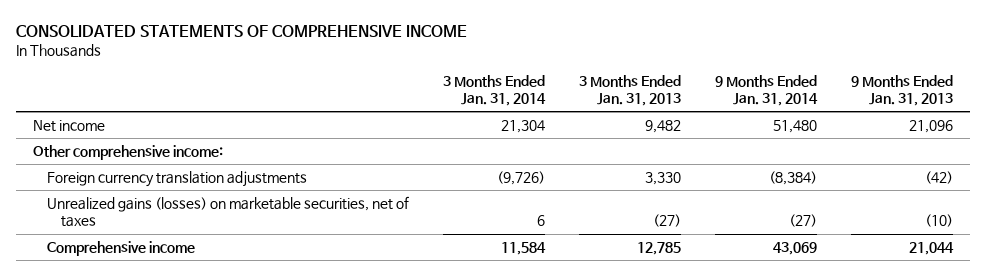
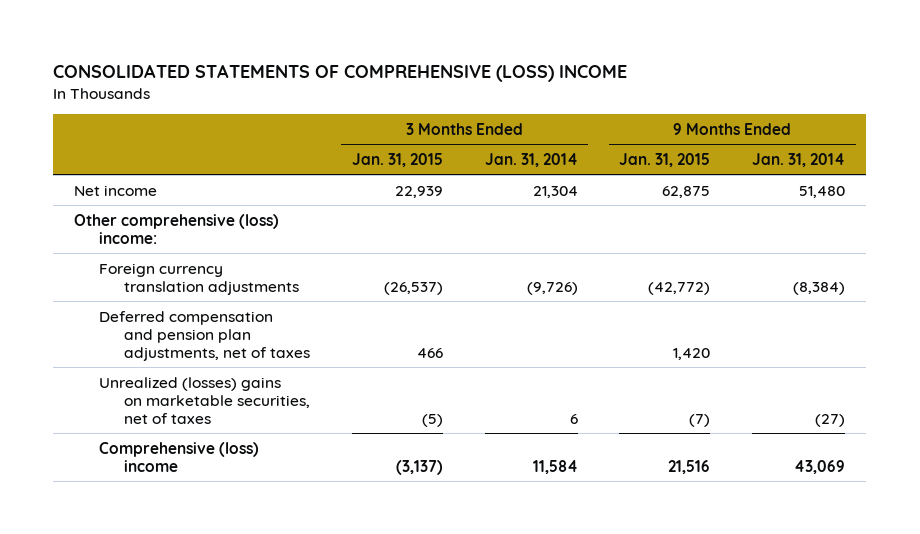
- CONSOLIDATED STATEMENTS OF COMPREHENSIVE INCOME
+ CONSOLIDATED STATEMENTS OF COMPREHENSIVE (LOSS) INCOME
- | 3 Months Ended Jan. 31, 2014 | 3 Months Ended Jan. 31, 2013 | 9 Months Ended Jan. 31, 2014 | 9 Months Ended Jan. 31, 2013
+ | 3 Months Ended Jan. 31, 2015 | 3 Months Ended Jan. 31, 2014 | 9 Months Ended Jan. 31, 2015 | 9 Months Ended Jan. 31, 2014
- Other comprehensive income:
+ Other comprehensive (loss) income:
- Unrealized gains (losses) on marketable securities, net of taxes | 6 | (27) | (27) | (10)
- Comprehensive income | 11,584 | 12,785 | 43,069 | 21,044
+ Deferred compensation and pension plan adjustments, net of taxes | 466 | | 1,420 |
+ Unrealized (losses) gains on marketable securities, net of taxes | (5) | 6 | (7) | (27)
+ Comprehensive (loss) income | (3,137) | 11,584 | 21,516 | 43,069

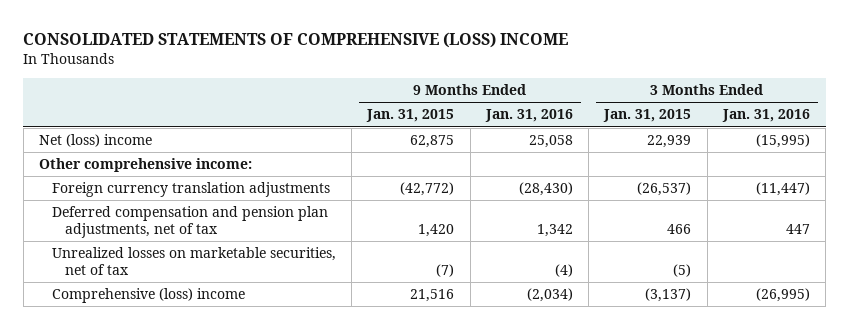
- | 3 Months Ended Jan. 31, 2015 | 3 Months Ended Jan. 31, 2014 | 9 Months Ended Jan. 31, 2015 | 9 Months Ended Jan. 31, 2014
+ | 9 Months Ended Jan. 31, 2015 | 9 Months Ended Jan. 31, 2016 | 3 Months Ended Jan. 31, 2015 | 3 Months Ended Jan. 31, 2016
- Net income | 22,939 | 21,304 | 62,875 | 51,480
- Other comprehensive (loss) income:
+ Net (loss) income | 62,875 | 25,058 | 22,939 | (15,995)
+ Other comprehensive income:
- Deferred compensation and pension plan adjustments, net of taxes | 466 | | 1,420 |
- Unrealized (losses) gains on marketable securities, net of taxes | (5) | 6 | (7) | (27)
+ Deferred compensation and pension plan adjustments, net of tax | 1,420 | 1,342 | 466 | 447
+ Unrealized losses on marketable securities, net of tax | (7) | (4) | (5) |

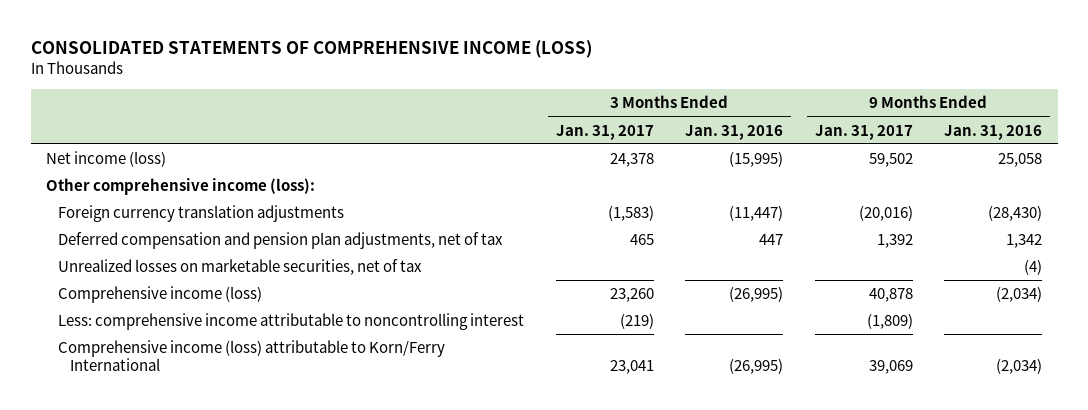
- CONSOLIDATED STATEMENTS OF COMPREHENSIVE (LOSS) INCOME
+ CONSOLIDATED STATEMENTS OF COMPREHENSIVE INCOME (LOSS)
- | 9 Months Ended Jan. 31, 2015 | 9 Months Ended Jan. 31, 2016 | 3 Months Ended Jan. 31, 2015 | 3 Months Ended Jan. 31, 2016
+ | 3 Months Ended Jan. 31, 2017 | 3 Months Ended Jan. 31, 2016 | 9 Months Ended Jan. 31, 2017 | 9 Months Ended Jan. 31, 2016
- Net (loss) income | 62,875 | 25,058 | 22,939 | (15,995)
- Other comprehensive income:
+ Net income (loss) | 24,378 | (15,995) | 59,502 | 25,058
+ Other comprehensive income (loss):
- Comprehensive (loss) income | 21,516 | (2,034) | (3,137) | (26,995)
+ Comprehensive income (loss) | 23,260 | (26,995) | 40,878 | (2,034)
+ Less: comprehensive income attributable to noncontrolling interest | (219) | | (1,809) |
+ Comprehensive income (loss) attributable to Korn/Ferry International | 23,041 | (26,995) | 39,069 | (2,034)

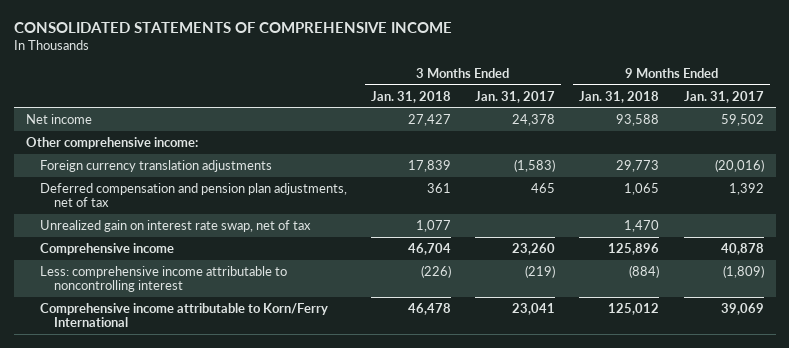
- CONSOLIDATED STATEMENTS OF COMPREHENSIVE INCOME (LOSS)
+ CONSOLIDATED STATEMENTS OF COMPREHENSIVE INCOME
- | 3 Months Ended Jan. 31, 2017 | 3 Months Ended Jan. 31, 2016 | 9 Months Ended Jan. 31, 2017 | 9 Months Ended Jan. 31, 2016
+ | 3 Months Ended Jan. 31, 2018 | 3 Months Ended Jan. 31, 2017 | 9 Months Ended Jan. 31, 2018 | 9 Months Ended Jan. 31, 2017
- Net income (loss) | 24,378 | (15,995) | 59,502 | 25,058
- Other comprehensive income (loss):
+ Net income | 27,427 | 24,378 | 93,588 | 59,502
+ Other comprehensive income:
- Unrealized losses on marketable securities, net of tax | | | | (4)
- Comprehensive income (loss) | 23,260 | (26,995) | 40,878 | (2,034)
+ Unrealized gain on interest rate swap, net of tax | 1,077 | | 1,470 |
+ Comprehensive income | 46,704 | 23,260 | 125,896 | 40,878
- Comprehensive income (loss) attributable to Korn/Ferry International | 23,041 | (26,995) | 39,069 | (2,034)
+ Comprehensive income attributable to Korn/Ferry International | 46,478 | 23,041 | 125,012 | 39,069

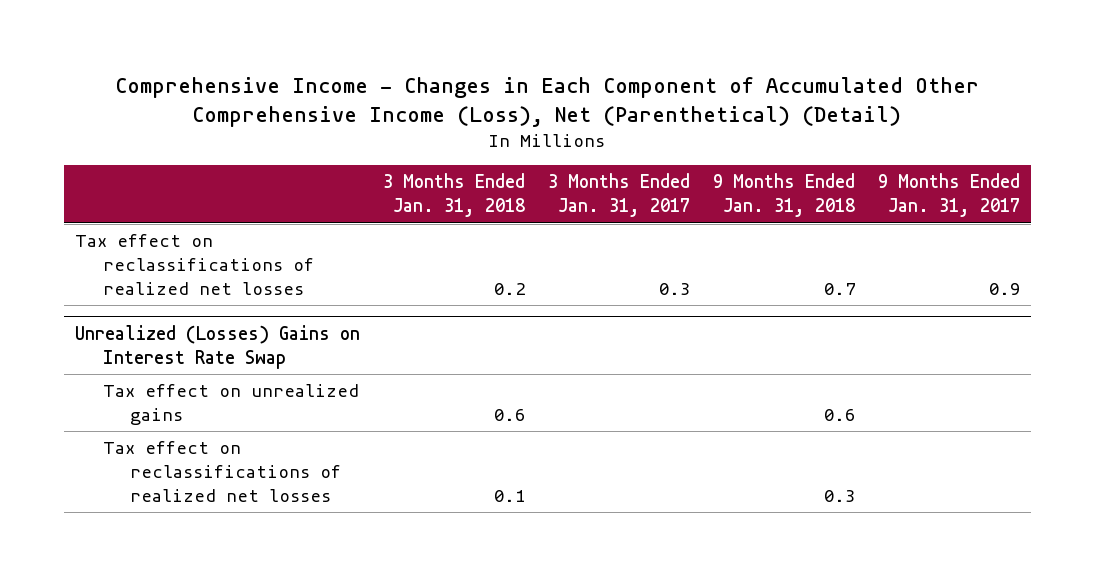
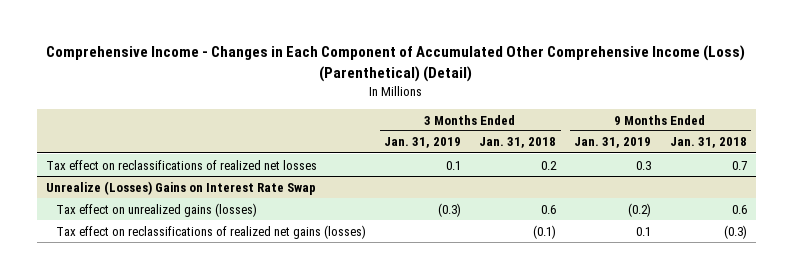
- Comprehensive Income - Changes in Each Component of Accumulated Other Comprehensive Income (Loss), Net (Parenthetical) (Detail)
+ Comprehensive Income - Changes in Each Component of Accumulated Other Comprehensive Income (Loss) (Parenthetical) (Detail)
- | 3 Months Ended Jan. 31, 2018 | 3 Months Ended Jan. 31, 2017 | 9 Months Ended Jan. 31, 2018 | 9 Months Ended Jan. 31, 2017
+ | 3 Months Ended Jan. 31, 2019 | 3 Months Ended Jan. 31, 2018 | 9 Months Ended Jan. 31, 2019 | 9 Months Ended Jan. 31, 2018
- Unrealized (Losses) Gains on Interest Rate Swap
- Tax effect on unrealized gains | 0.6 | | 0.6 |
- Tax effect on reclassifications of realized net losses | 0.1 | | 0.3 |
+ Unrealize (Losses) Gains on Interest Rate Swap
+ Tax effect on unrealized gains (losses) | (0.3) | 0.6 | (0.2) | 0.6
+ Tax effect on reclassifications of realized net gains (losses) | | (0.1) | 0.1 | (0.3)

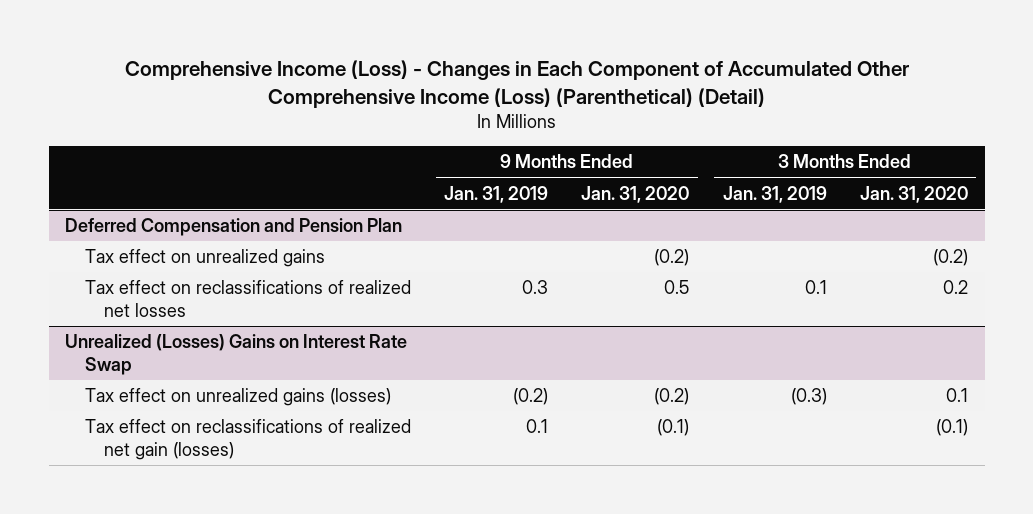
- Comprehensive Income - Changes in Each Component of Accumulated Other Comprehensive Income (Loss) (Parenthetical) (Detail)
+ Comprehensive Income (Loss) - Changes in Each Component of Accumulated Other Comprehensive Income (Loss) (Parenthetical) (Detail)
- | 3 Months Ended Jan. 31, 2019 | 3 Months Ended Jan. 31, 2018 | 9 Months Ended Jan. 31, 2019 | 9 Months Ended Jan. 31, 2018
+ | 9 Months Ended Jan. 31, 2019 | 9 Months Ended Jan. 31, 2020 | 3 Months Ended Jan. 31, 2019 | 3 Months Ended Jan. 31, 2020
+ Deferred Compensation and Pension Plan
+ Tax effect on unrealized gains | | (0.2) | | (0.2)
- Unrealize (Losses) Gains on Interest Rate Swap
+ Unrealized (Losses) Gains on Interest Rate Swap
- Tax effect on reclassifications of realized net gains (losses) | | (0.1) | 0.1 | (0.3)
+ Tax effect on reclassifications of realized net gain (losses) | 0.1 | (0.1) | | (0.1)

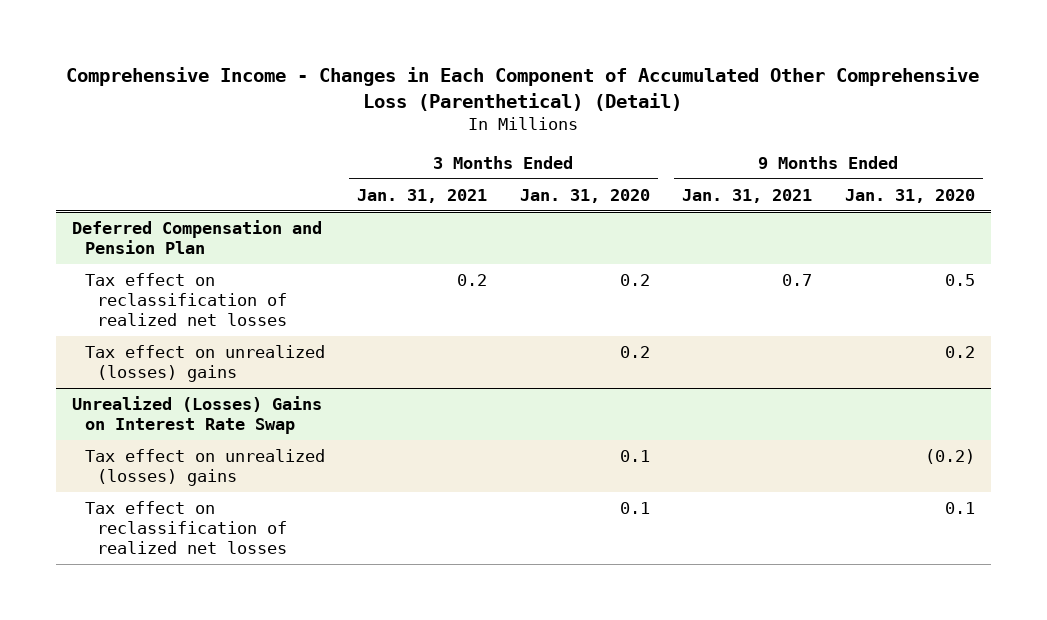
- Comprehensive Income (Loss) - Changes in Each Component of Accumulated Other Comprehensive Income (Loss) (Parenthetical) (Detail)
+ Comprehensive Income - Changes in Each Component of Accumulated Other Comprehensive Loss (Parenthetical) (Detail)
- | 9 Months Ended Jan. 31, 2019 | 9 Months Ended Jan. 31, 2020 | 3 Months Ended Jan. 31, 2019 | 3 Months Ended Jan. 31, 2020
+ | 3 Months Ended Jan. 31, 2021 | 3 Months Ended Jan. 31, 2020 | 9 Months Ended Jan. 31, 2021 | 9 Months Ended Jan. 31, 2020
@ Deferred Compensation and Pension Plan
- Tax effect on unrealized gains | | (0.2) | | (0.2)
- Tax effect on reclassifications of realized net losses | 0.3 | 0.5 | 0.1 | 0.2
+ Tax effect on reclassification of realized net losses | 0.2 | 0.2 | 0.7 | 0.5
+ Tax effect on unrealized (losses) gains | | 0.2 | | 0.2
@ Unrealized (Losses) Gains on Interest Rate Swap
- Tax effect on unrealized gains (losses) | (0.2) | (0.2) | (0.3) | 0.1
- Tax effect on reclassifications of realized net gain (losses) | 0.1 | (0.1) | | (0.1)
+ Tax effect on unrealized (losses) gains | | 0.1 | | (0.2)
+ Tax effect on reclassification of realized net losses | | 0.1 | | 0.1

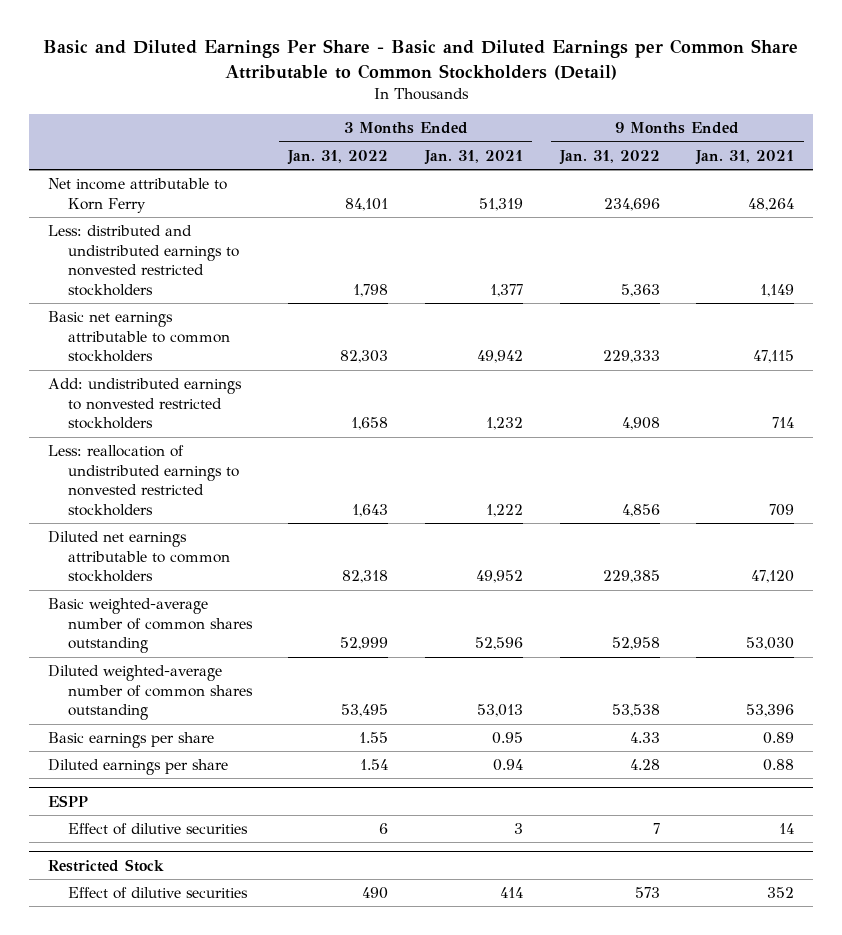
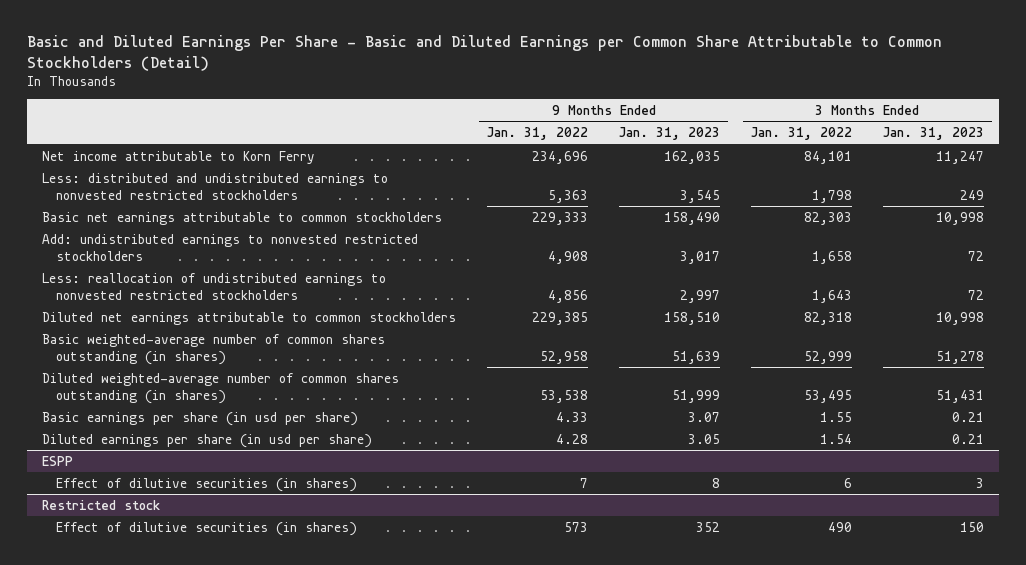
- | 3 Months Ended Jan. 31, 2022 | 3 Months Ended Jan. 31, 2021 | 9 Months Ended Jan. 31, 2022 | 9 Months Ended Jan. 31, 2021
+ | 9 Months Ended Jan. 31, 2022 | 9 Months Ended Jan. 31, 2023 | 3 Months Ended Jan. 31, 2022 | 3 Months Ended Jan. 31, 2023
- Basic weighted-average number of common shares outstanding | 52,999 | 52,596 | 52,958 | 53,030
- Diluted weighted-average number of common shares outstanding | 53,495 | 53,013 | 53,538 | 53,396
- Basic earnings per share | 1.55 | 0.95 | 4.33 | 0.89
- Diluted earnings per share | 1.54 | 0.94 | 4.28 | 0.88
+ Basic weighted-average number of common shares outstanding (in shares) | 52,958 | 51,639 | 52,999 | 51,278
+ Diluted weighted-average number of common shares outstanding (in shares) | 53,538 | 51,999 | 53,495 | 51,431
+ Basic earnings per share (in usd per share) | 4.33 | 3.07 | 1.55 | 0.21
+ Diluted earnings per share (in usd per share) | 4.28 | 3.05 | 1.54 | 0.21
@ ESPP
- Effect of dilutive securities | 6 | 3 | 7 | 14
- Restricted Stock
- Effect of dilutive securities | 490 | 414 | 573 | 352
@ ESPP
+ Effect of dilutive securities (in shares) | 7 | 8 | 6 | 3
+ Restricted stock
+ Effect of dilutive securities (in shares) | 573 | 352 | 490 | 150

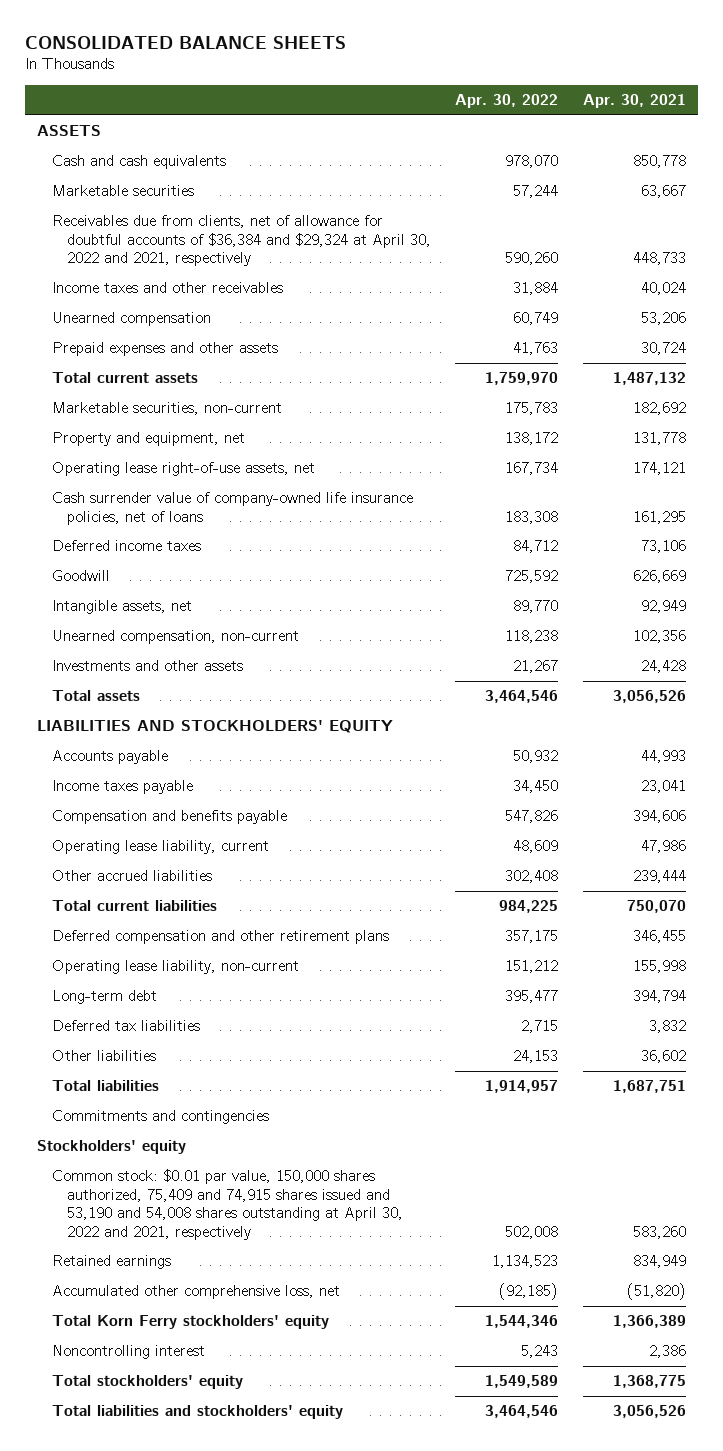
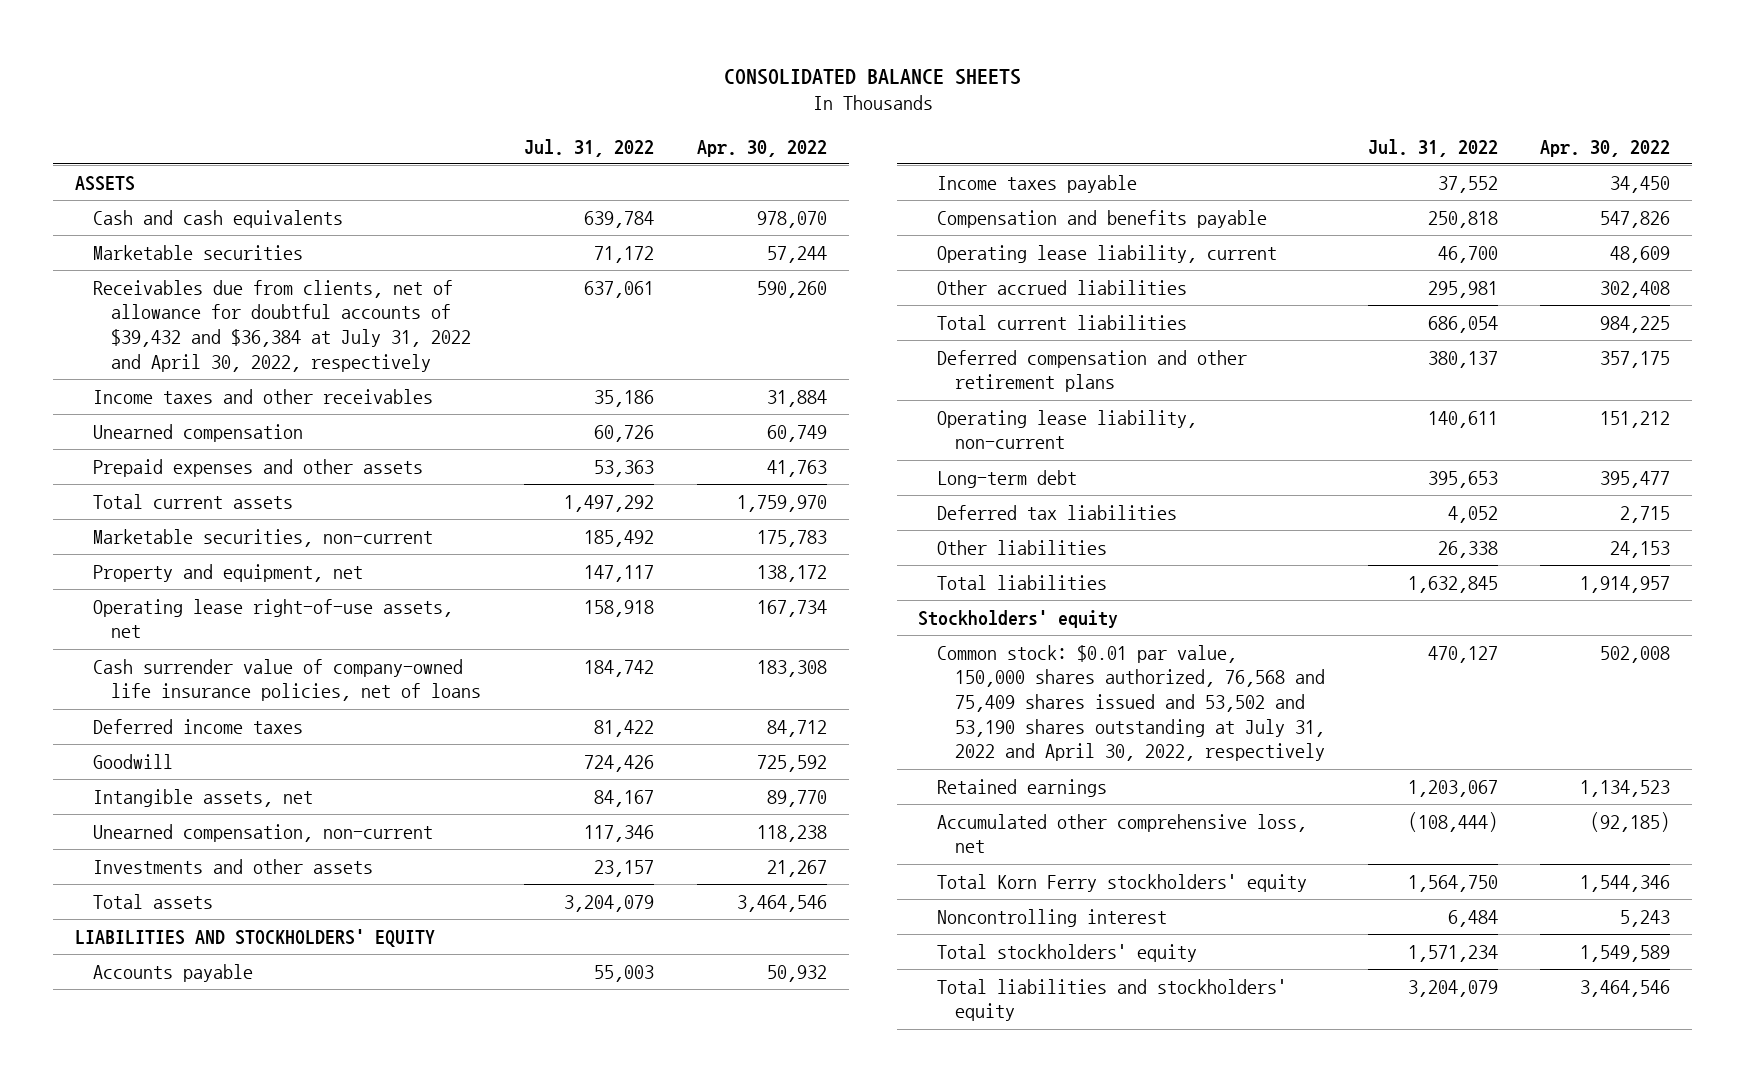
- | Apr. 30, 2022 | Apr. 30, 2021
+ | Jul. 31, 2022 | Apr. 30, 2022
- Receivables due from clients, net of allowance for doubtful accounts of $36,384 and $29,324 at April 30, 2022 and 2021, respectively | 590,260 | 448,733
+ Receivables due from clients, net of allowance for doubtful accounts of $39,432 and $36,384 at July 31, 2022 and April 30, 2022, respectively | 637,061 | 590,260
- Commitments and contingencies
- Common stock: $0.01 par value, 150,000 shares authorized, 75,409 and 74,915 shares issued and 53,190 and 54,008 shares outstanding at April 30, 2022 and 2021, respectively | 502,008 | 583,260
+ Common stock: $0.01 par value, 150,000 shares authorized, 76,568 and 75,409 shares issued and 53,502 and 53,190 shares outstanding at July 31, 2022 and April 30, 2022, respectively | 470,127 | 502,008

